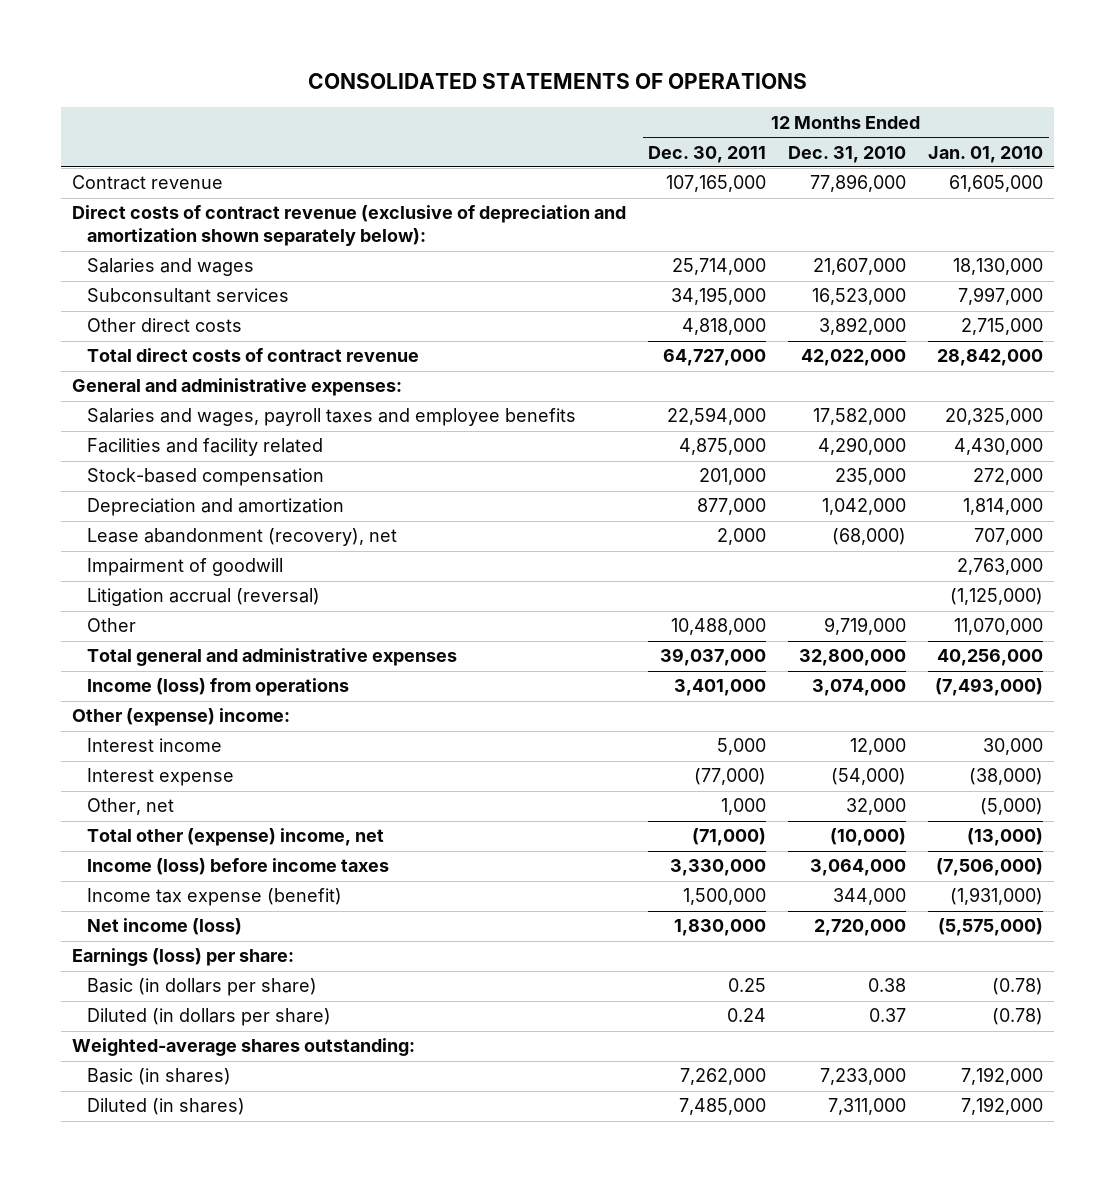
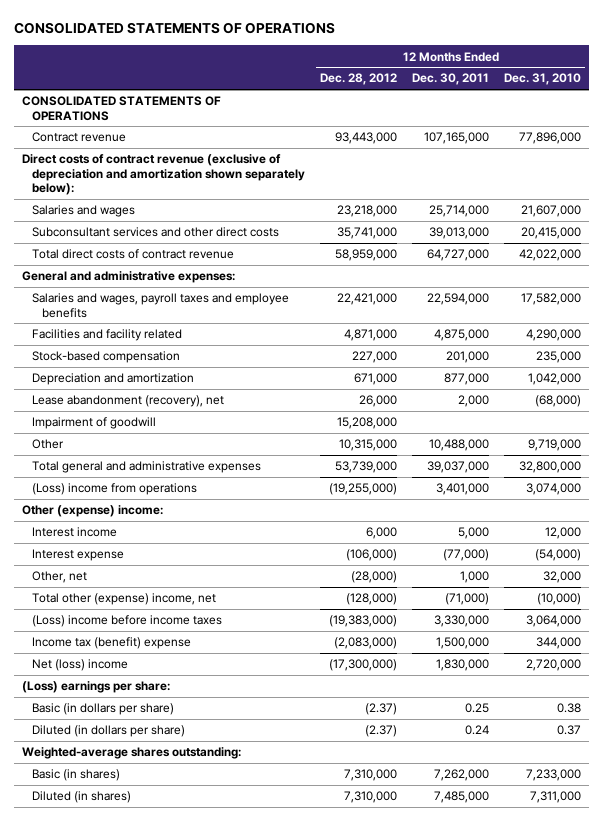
- | 12 Months Ended Dec. 30, 2011 | 12 Months Ended Dec. 31, 2010 | 12 Months Ended Jan. 01, 2010
+ | 12 Months Ended Dec. 28, 2012 | 12 Months Ended Dec. 30, 2011 | 12 Months Ended Dec. 31, 2010
+ CONSOLIDATED STATEMENTS OF OPERATIONS
- Subconsultant services | 34,195,000 | 16,523,000 | 7,997,000
- Other direct costs | 4,818,000 | 3,892,000 | 2,715,000
+ Subconsultant services and other direct costs | 35,741,000 | 39,013,000 | 20,415,000
- Litigation accrual (reversal) | | | (1,125,000)
- Income (loss) from operations | 3,401,000 | 3,074,000 | (7,493,000)
+ (Loss) income from operations | (19,255,000) | 3,401,000 | 3,074,000
- Income (loss) before income taxes | 3,330,000 | 3,064,000 | (7,506,000)
- Income tax expense (benefit) | 1,500,000 | 344,000 | (1,931,000)
- Net income (loss) | 1,830,000 | 2,720,000 | (5,575,000)
- Earnings (loss) per share:
+ (Loss) income before income taxes | (19,383,000) | 3,330,000 | 3,064,000
+ Income tax (benefit) expense | (2,083,000) | 1,500,000 | 344,000
+ Net (loss) income | (17,300,000) | 1,830,000 | 2,720,000
+ (Loss) earnings per share:

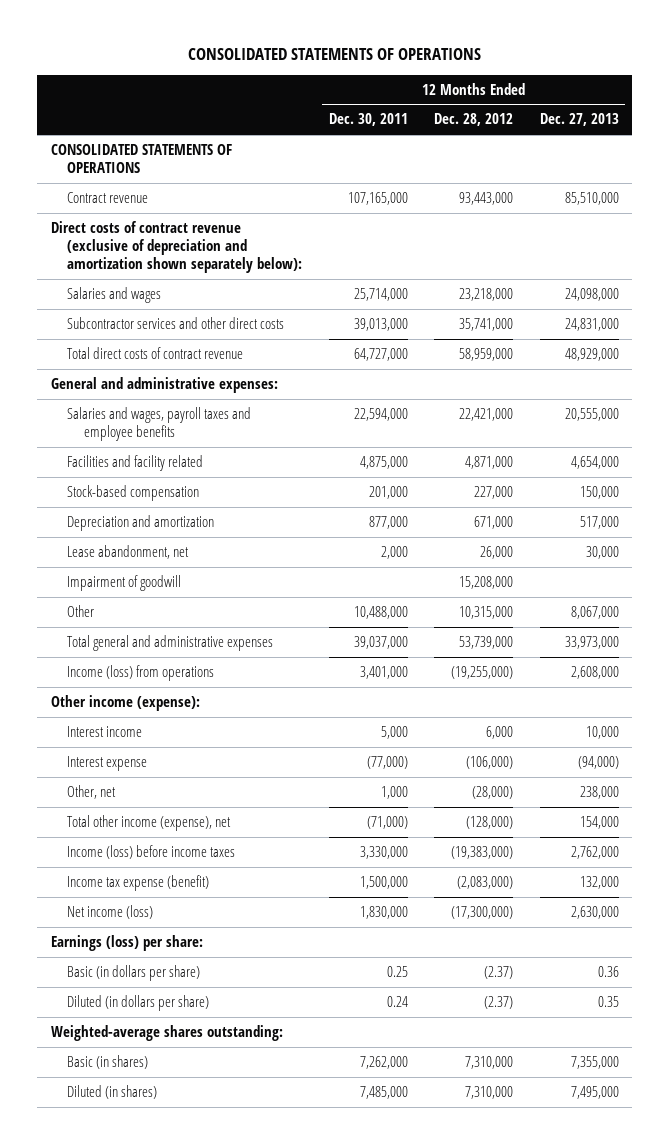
- | 12 Months Ended Dec. 28, 2012 | 12 Months Ended Dec. 30, 2011 | 12 Months Ended Dec. 31, 2010
+ | 12 Months Ended Dec. 30, 2011 | 12 Months Ended Dec. 28, 2012 | 12 Months Ended Dec. 27, 2013
- Subconsultant services and other direct costs | 35,741,000 | 39,013,000 | 20,415,000
+ Subcontractor services and other direct costs | 39,013,000 | 35,741,000 | 24,831,000
- Lease abandonment (recovery), net | 26,000 | 2,000 | (68,000)
+ Lease abandonment, net | 2,000 | 26,000 | 30,000
- (Loss) income from operations | (19,255,000) | 3,401,000 | 3,074,000
- Other (expense) income:
+ Income (loss) from operations | 3,401,000 | (19,255,000) | 2,608,000
+ Other income (expense):
- Total other (expense) income, net | (128,000) | (71,000) | (10,000)
- (Loss) income before income taxes | (19,383,000) | 3,330,000 | 3,064,000
- Income tax (benefit) expense | (2,083,000) | 1,500,000 | 344,000
- Net (loss) income | (17,300,000) | 1,830,000 | 2,720,000
- (Loss) earnings per share:
+ Total other income (expense), net | (71,000) | (128,000) | 154,000
+ Income (loss) before income taxes | 3,330,000 | (19,383,000) | 2,762,000
+ Income tax expense (benefit) | 1,500,000 | (2,083,000) | 132,000
+ Net income (loss) | 1,830,000 | (17,300,000) | 2,630,000
+ Earnings (loss) per share:

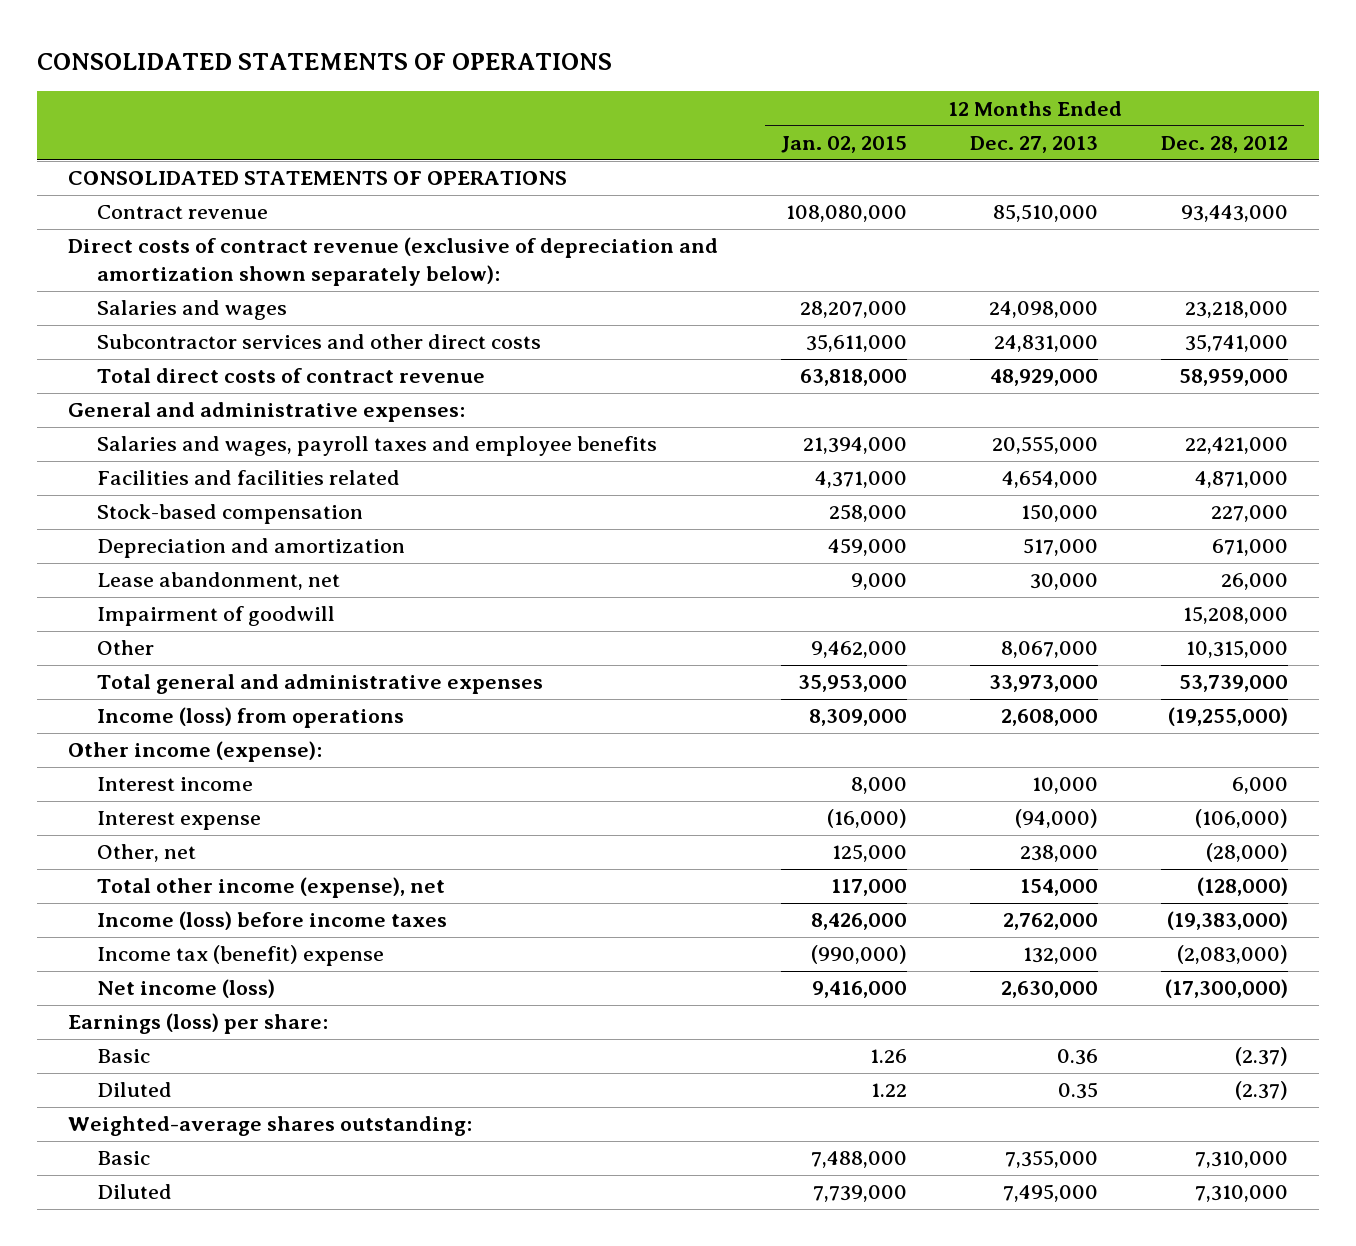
- | 12 Months Ended Dec. 30, 2011 | 12 Months Ended Dec. 28, 2012 | 12 Months Ended Dec. 27, 2013
+ | 12 Months Ended Jan. 02, 2015 | 12 Months Ended Dec. 27, 2013 | 12 Months Ended Dec. 28, 2012
- Facilities and facility related | 4,875,000 | 4,871,000 | 4,654,000
+ Facilities and facilities related | 4,371,000 | 4,654,000 | 4,871,000
- Income tax expense (benefit) | 1,500,000 | (2,083,000) | 132,000
+ Income tax (benefit) expense | (990,000) | 132,000 | (2,083,000)
- Basic (in dollars per share) | 0.25 | (2.37) | 0.36
- Diluted (in dollars per share) | 0.24 | (2.37) | 0.35
+ Basic | 1.26 | 0.36 | (2.37)
+ Diluted | 1.22 | 0.35 | (2.37)
- Basic (in shares) | 7,262,000 | 7,310,000 | 7,355,000
- Diluted (in shares) | 7,485,000 | 7,310,000 | 7,495,000
+ Basic | 7,488,000 | 7,355,000 | 7,310,000
+ Diluted | 7,739,000 | 7,495,000 | 7,310,000

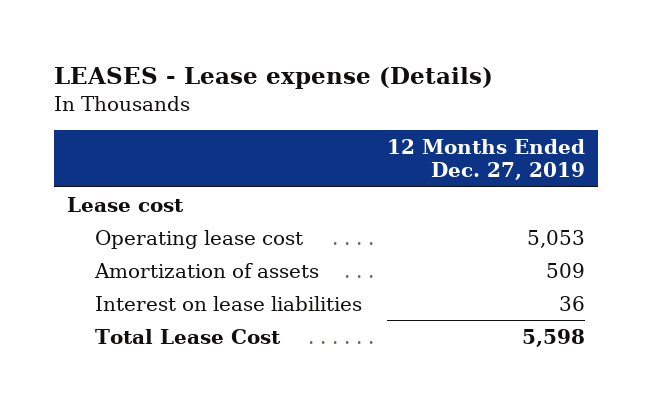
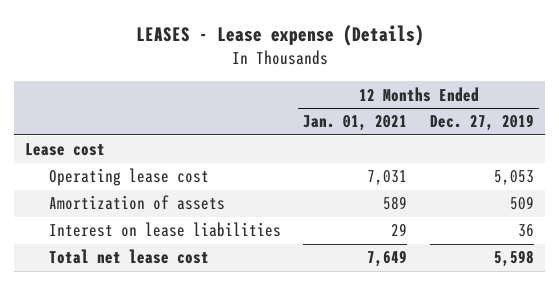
- | 12 Months Ended Dec. 27, 2019
+ | 12 Months Ended Jan. 01, 2021 | 12 Months Ended Dec. 27, 2019
- Total Lease Cost | 5,598
+ Total net lease cost | 7,649 | 5,598

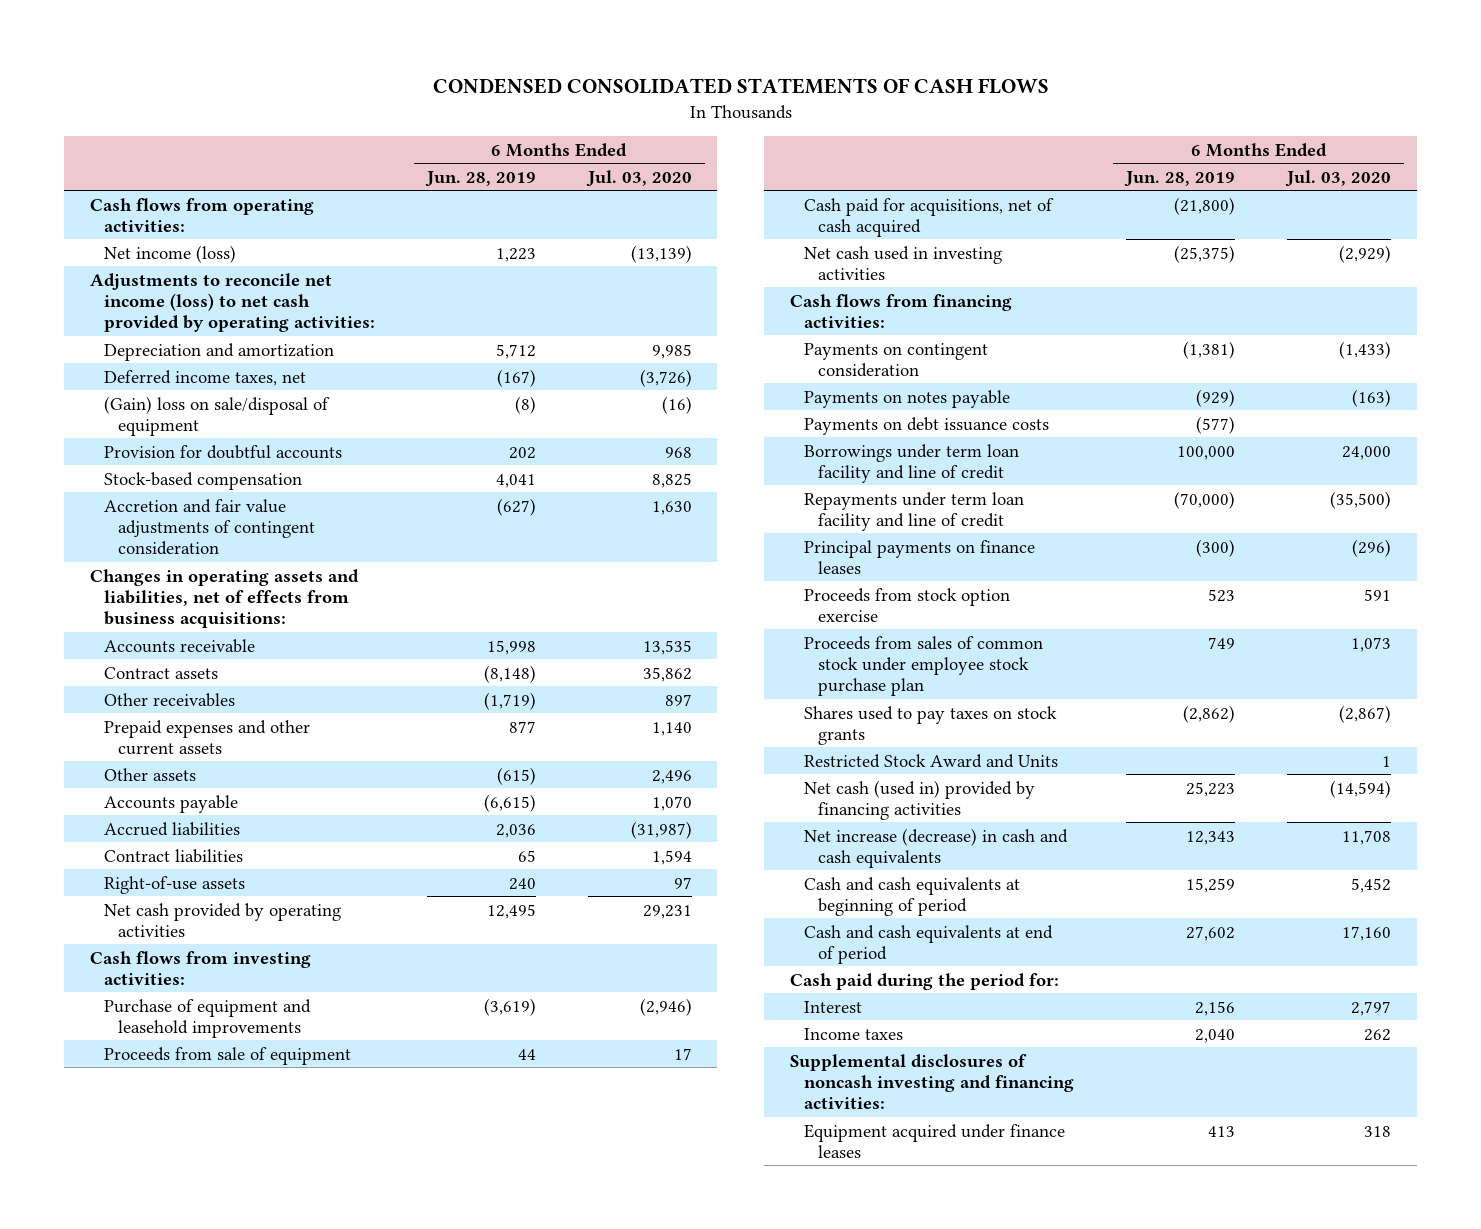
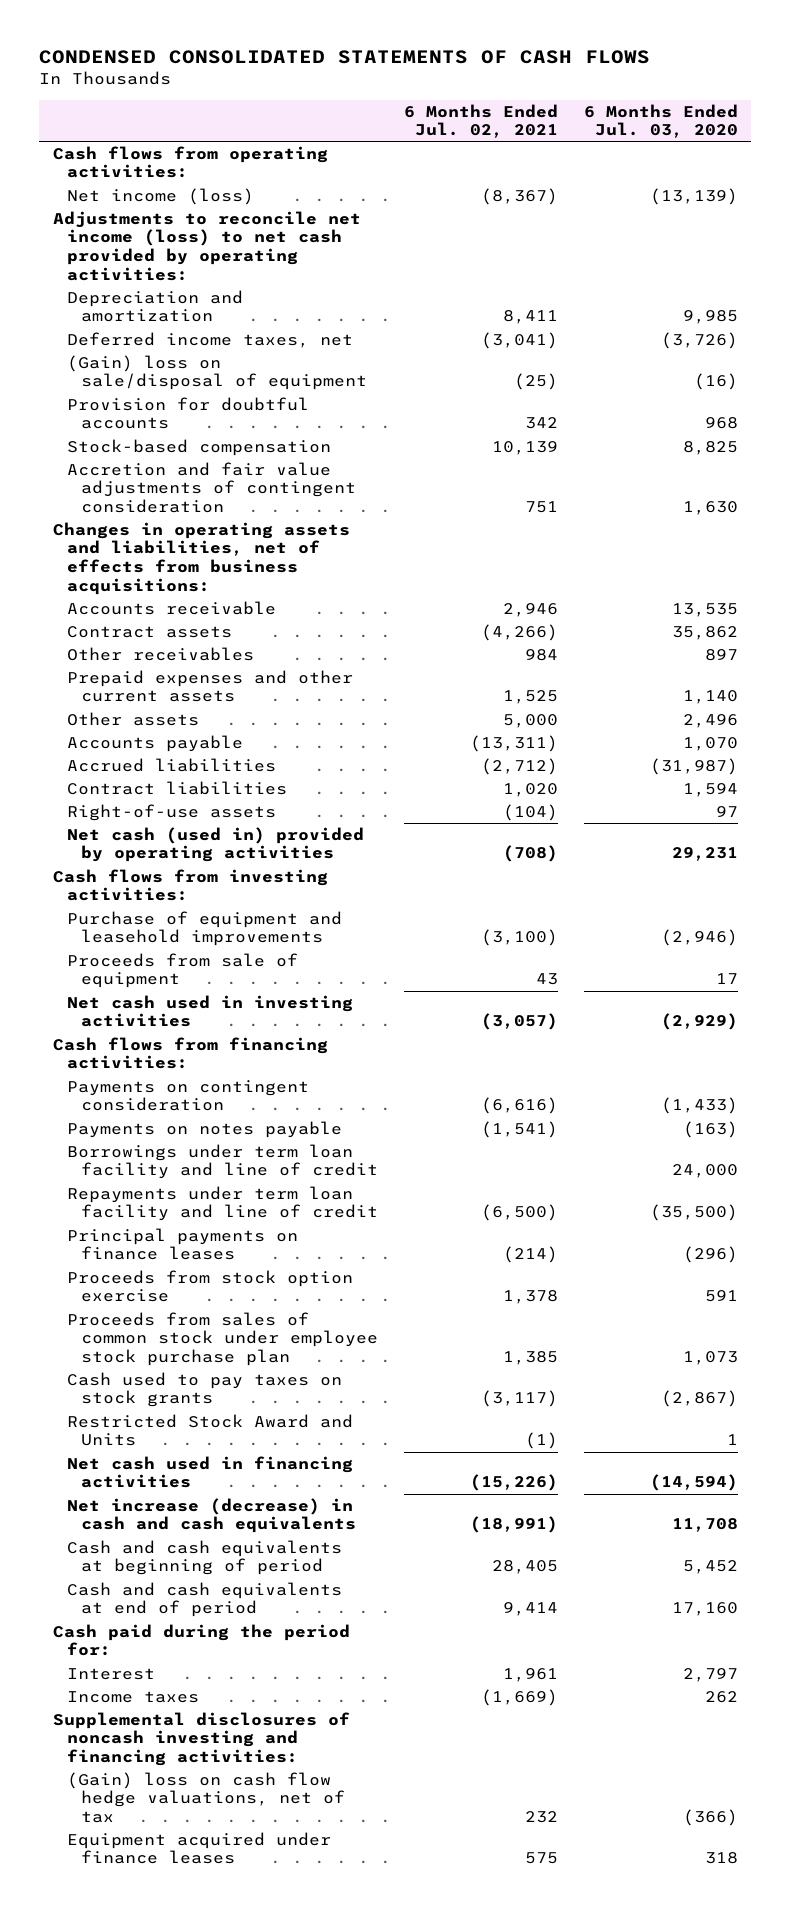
- | 6 Months Ended Jun. 28, 2019 | 6 Months Ended Jul. 03, 2020
+ | 6 Months Ended Jul. 02, 2021 | 6 Months Ended Jul. 03, 2020
- Net cash provided by operating activities | 12,495 | 29,231
+ Net cash (used in) provided by operating activities | (708) | 29,231
- Cash paid for acquisitions, net of cash acquired | (21,800) |
- Payments on debt issuance costs | (577) |
- Shares used to pay taxes on stock grants | (2,862) | (2,867)
+ Cash used to pay taxes on stock grants | (3,117) | (2,867)
- Net cash (used in) provided by financing activities | 25,223 | (14,594)
+ Net cash used in financing activities | (15,226) | (14,594)
+ (Gain) loss on cash flow hedge valuations, net of tax | 232 | (366)

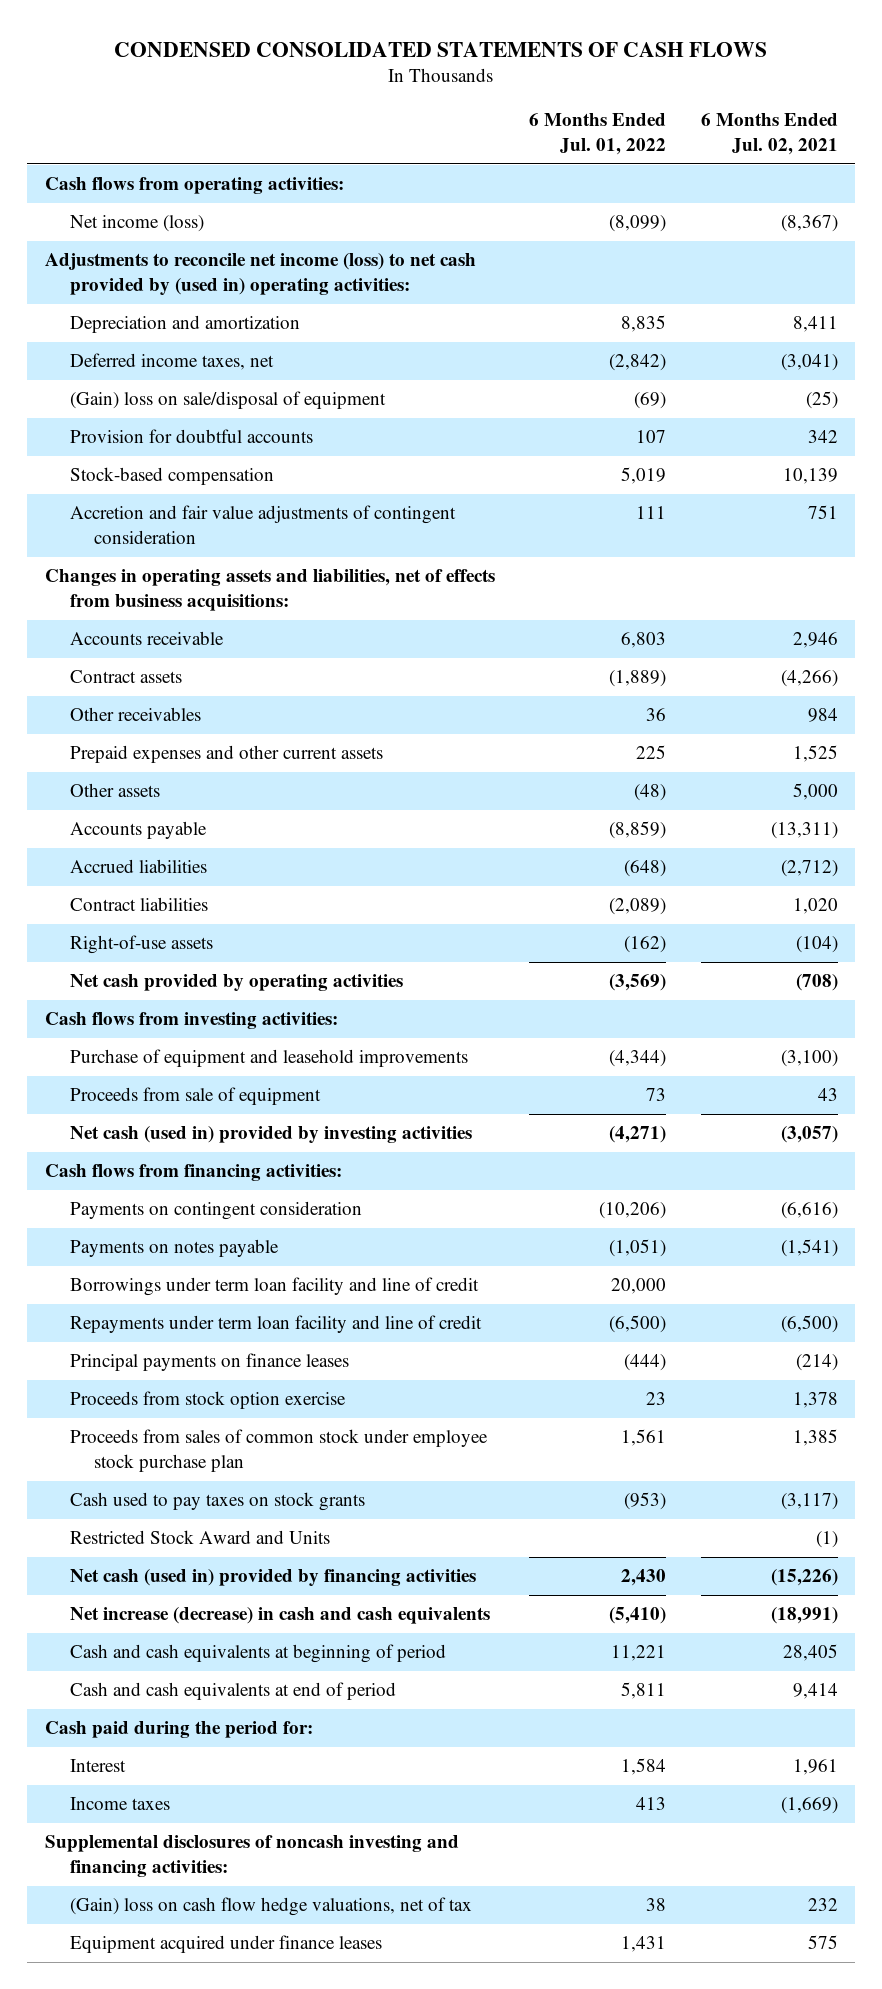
- | 6 Months Ended Jul. 02, 2021 | 6 Months Ended Jul. 03, 2020
+ | 6 Months Ended Jul. 01, 2022 | 6 Months Ended Jul. 02, 2021
- Adjustments to reconcile net income (loss) to net cash provided by operating activities:
+ Adjustments to reconcile net income (loss) to net cash provided by (used in) operating activities:
- Net cash (used in) provided by operating activities | (708) | 29,231
+ Net cash provided by operating activities | (3,569) | (708)
- Net cash used in investing activities | (3,057) | (2,929)
+ Net cash (used in) provided by investing activities | (4,271) | (3,057)
- Net cash used in financing activities | (15,226) | (14,594)
+ Net cash (used in) provided by financing activities | 2,430 | (15,226)

